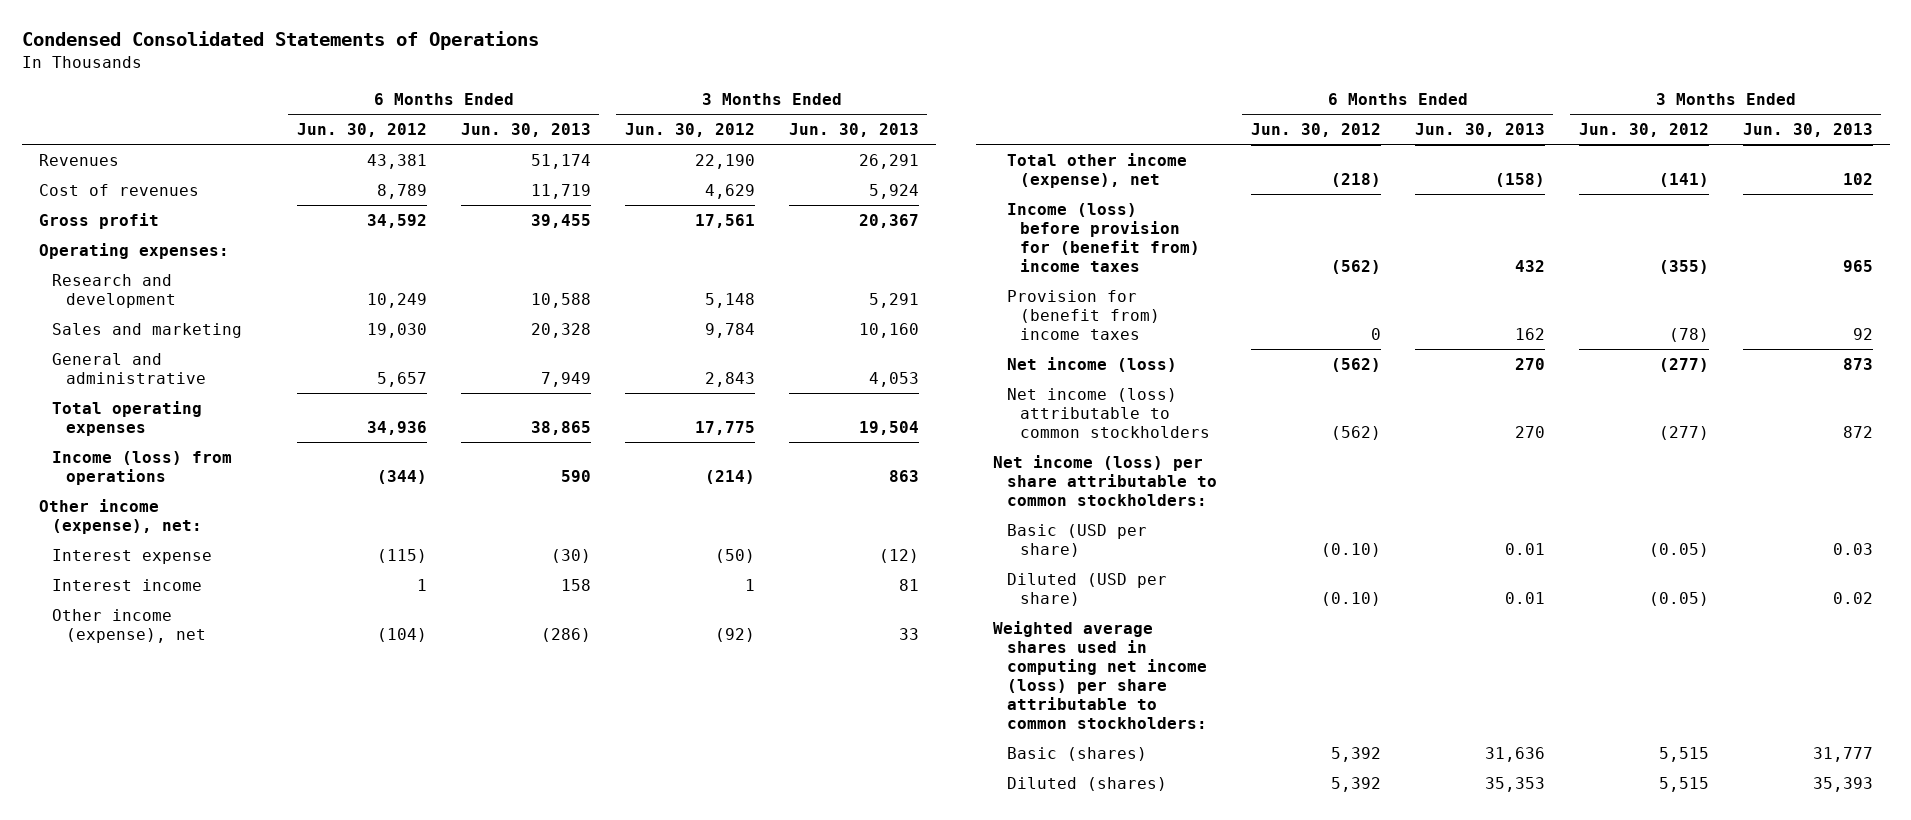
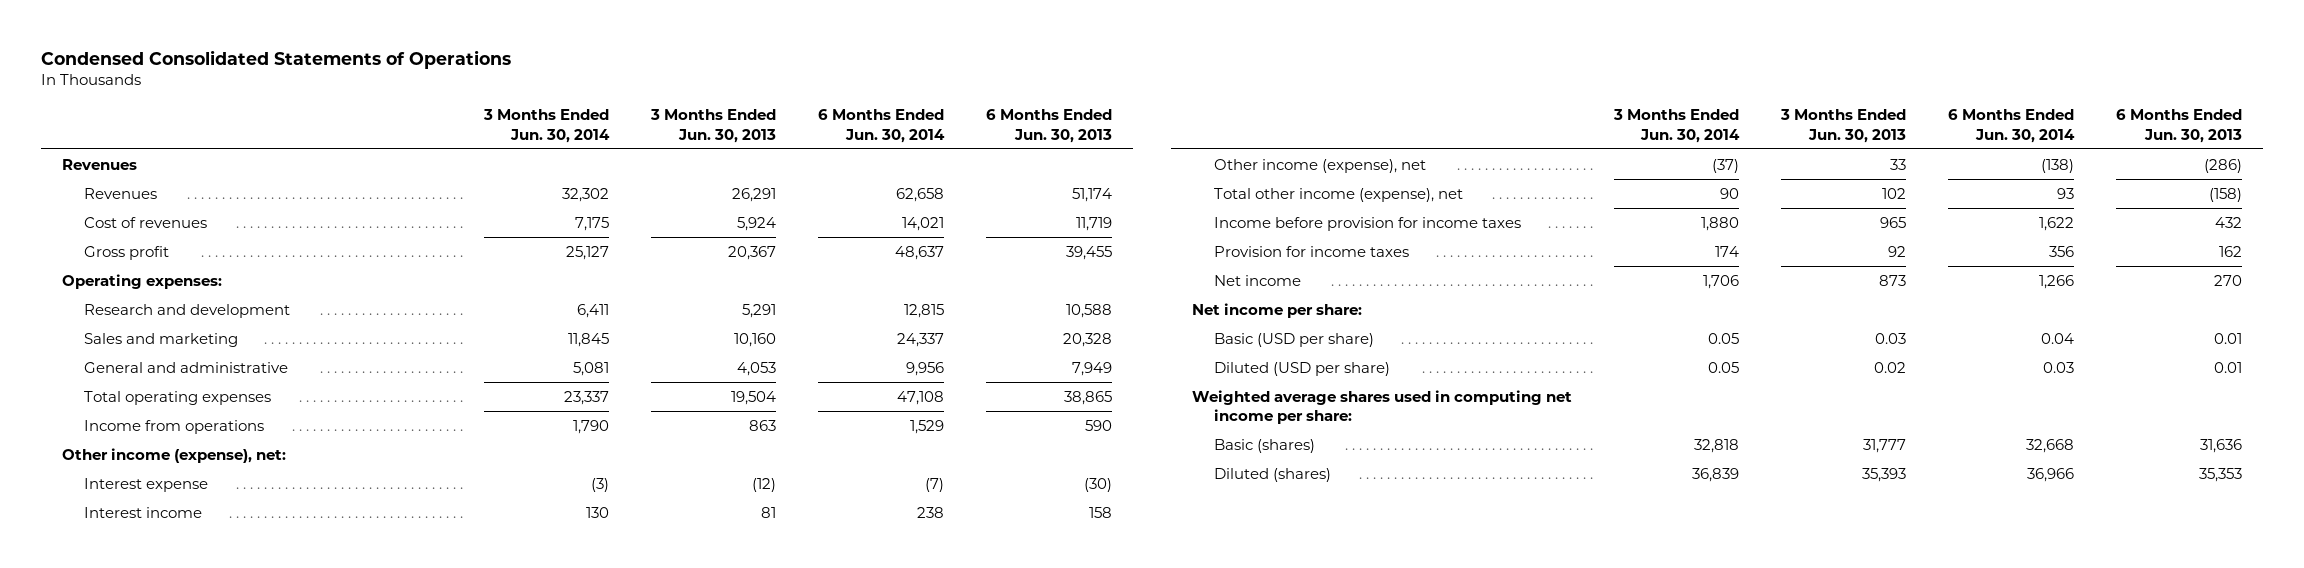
- | 6 Months Ended Jun. 30, 2012 | 6 Months Ended Jun. 30, 2013 | 3 Months Ended Jun. 30, 2012 | 3 Months Ended Jun. 30, 2013
+ | 3 Months Ended Jun. 30, 2014 | 3 Months Ended Jun. 30, 2013 | 6 Months Ended Jun. 30, 2014 | 6 Months Ended Jun. 30, 2013
+ Revenues
- Income (loss) from operations | (344) | 590 | (214) | 863
+ Income from operations | 1,790 | 863 | 1,529 | 590
- Income (loss) before provision for (benefit from) income taxes | (562) | 432 | (355) | 965
- Provision for (benefit from) income taxes | 0 | 162 | (78) | 92
- Net income (loss) | (562) | 270 | (277) | 873
- Net income (loss) attributable to common stockholders | (562) | 270 | (277) | 872
- Net income (loss) per share attributable to common stockholders:
+ Income before provision for income taxes | 1,880 | 965 | 1,622 | 432
+ Provision for income taxes | 174 | 92 | 356 | 162
+ Net income | 1,706 | 873 | 1,266 | 270
+ Net income per share:
- Weighted average shares used in computing net income (loss) per share attributable to common stockholders:
+ Weighted average shares used in computing net income per share:

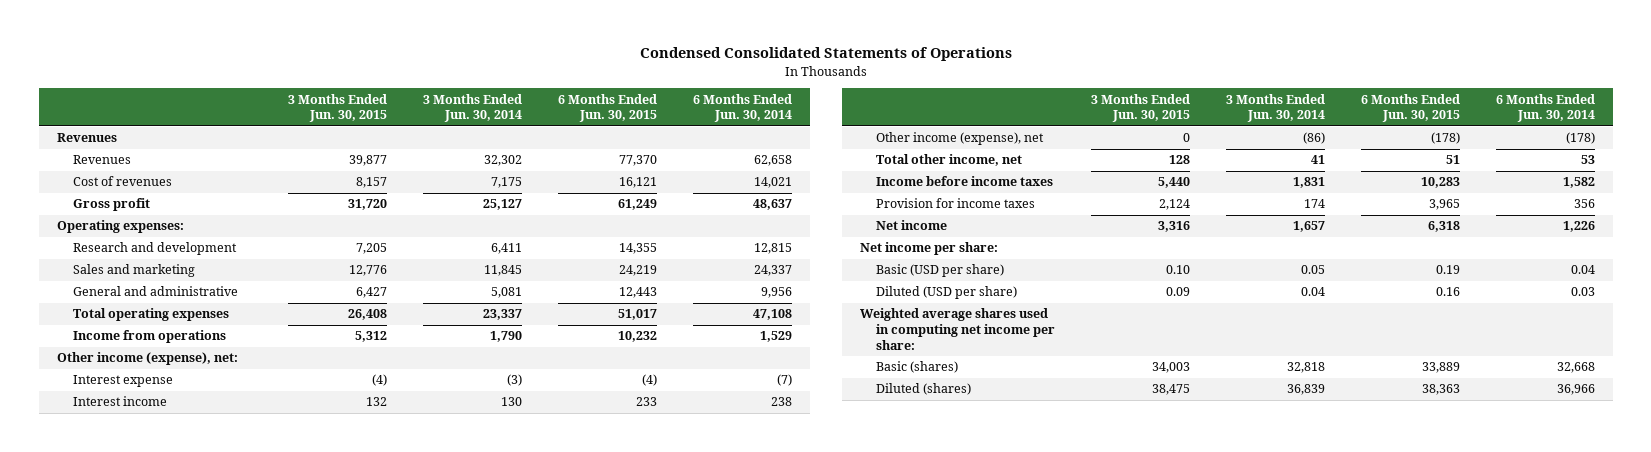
- | 3 Months Ended Jun. 30, 2014 | 3 Months Ended Jun. 30, 2013 | 6 Months Ended Jun. 30, 2014 | 6 Months Ended Jun. 30, 2013
+ | 3 Months Ended Jun. 30, 2015 | 3 Months Ended Jun. 30, 2014 | 6 Months Ended Jun. 30, 2015 | 6 Months Ended Jun. 30, 2014
- Other income (expense), net | (37) | 33 | (138) | (286)
- Total other income (expense), net | 90 | 102 | 93 | (158)
- Income before provision for income taxes | 1,880 | 965 | 1,622 | 432
+ Other income (expense), net | 0 | (86) | (178) | (178)
+ Total other income, net | 128 | 41 | 51 | 53
+ Income before income taxes | 5,440 | 1,831 | 10,283 | 1,582
- Net income | 1,706 | 873 | 1,266 | 270
+ Net income | 3,316 | 1,657 | 6,318 | 1,226
- Diluted (USD per share) | 0.05 | 0.02 | 0.03 | 0.01
+ Diluted (USD per share) | 0.09 | 0.04 | 0.16 | 0.03

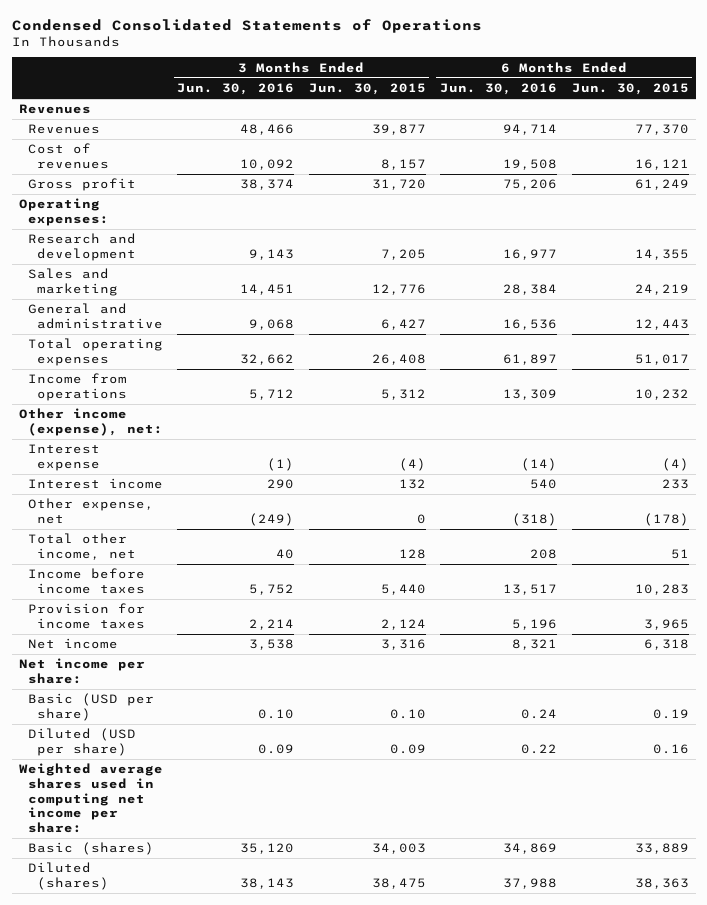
- | 3 Months Ended Jun. 30, 2015 | 3 Months Ended Jun. 30, 2014 | 6 Months Ended Jun. 30, 2015 | 6 Months Ended Jun. 30, 2014
+ | 3 Months Ended Jun. 30, 2016 | 3 Months Ended Jun. 30, 2015 | 6 Months Ended Jun. 30, 2016 | 6 Months Ended Jun. 30, 2015
- Other income (expense), net | 0 | (86) | (178) | (178)
+ Other expense, net | (249) | 0 | (318) | (178)

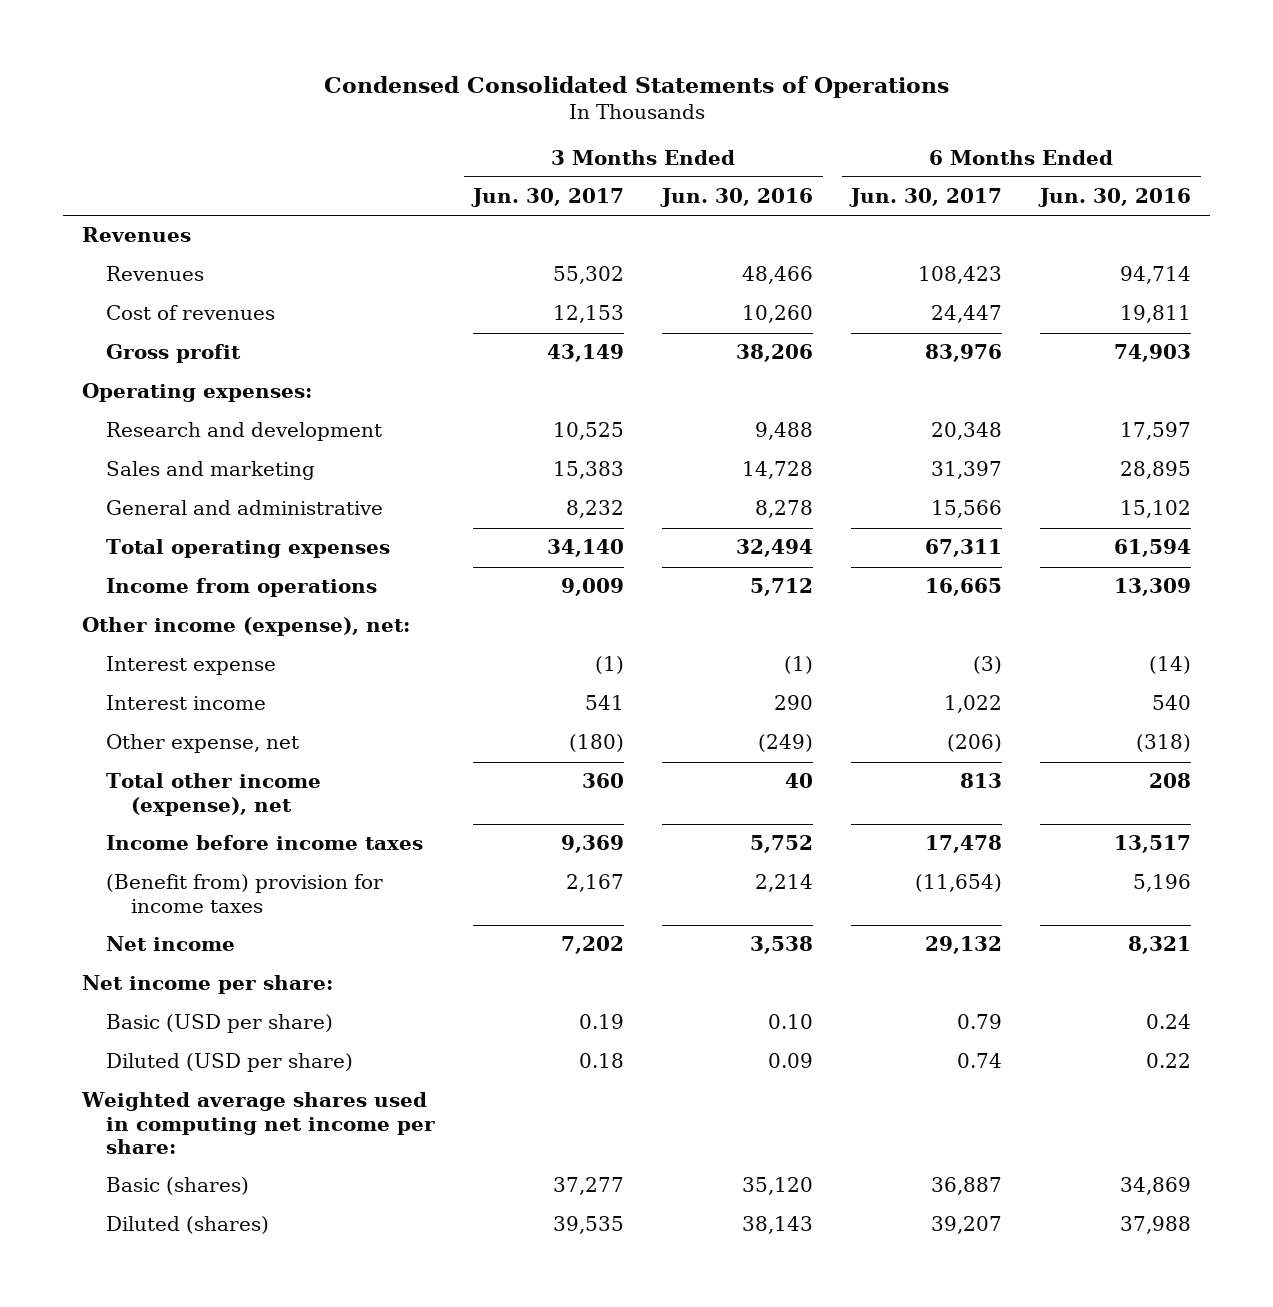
- | 3 Months Ended Jun. 30, 2016 | 3 Months Ended Jun. 30, 2015 | 6 Months Ended Jun. 30, 2016 | 6 Months Ended Jun. 30, 2015
+ | 3 Months Ended Jun. 30, 2017 | 3 Months Ended Jun. 30, 2016 | 6 Months Ended Jun. 30, 2017 | 6 Months Ended Jun. 30, 2016
- Cost of revenues | 10,092 | 8,157 | 19,508 | 16,121
- Gross profit | 38,374 | 31,720 | 75,206 | 61,249
+ Cost of revenues | 12,153 | 10,260 | 24,447 | 19,811
+ Gross profit | 43,149 | 38,206 | 83,976 | 74,903
- Research and development | 9,143 | 7,205 | 16,977 | 14,355
- Sales and marketing | 14,451 | 12,776 | 28,384 | 24,219
- General and administrative | 9,068 | 6,427 | 16,536 | 12,443
- Total operating expenses | 32,662 | 26,408 | 61,897 | 51,017
+ Research and development | 10,525 | 9,488 | 20,348 | 17,597
+ Sales and marketing | 15,383 | 14,728 | 31,397 | 28,895
+ General and administrative | 8,232 | 8,278 | 15,566 | 15,102
+ Total operating expenses | 34,140 | 32,494 | 67,311 | 61,594
- Total other income, net | 40 | 128 | 208 | 51
+ Total other income (expense), net | 360 | 40 | 813 | 208
- Provision for income taxes | 2,214 | 2,124 | 5,196 | 3,965
+ (Benefit from) provision for income taxes | 2,167 | 2,214 | (11,654) | 5,196

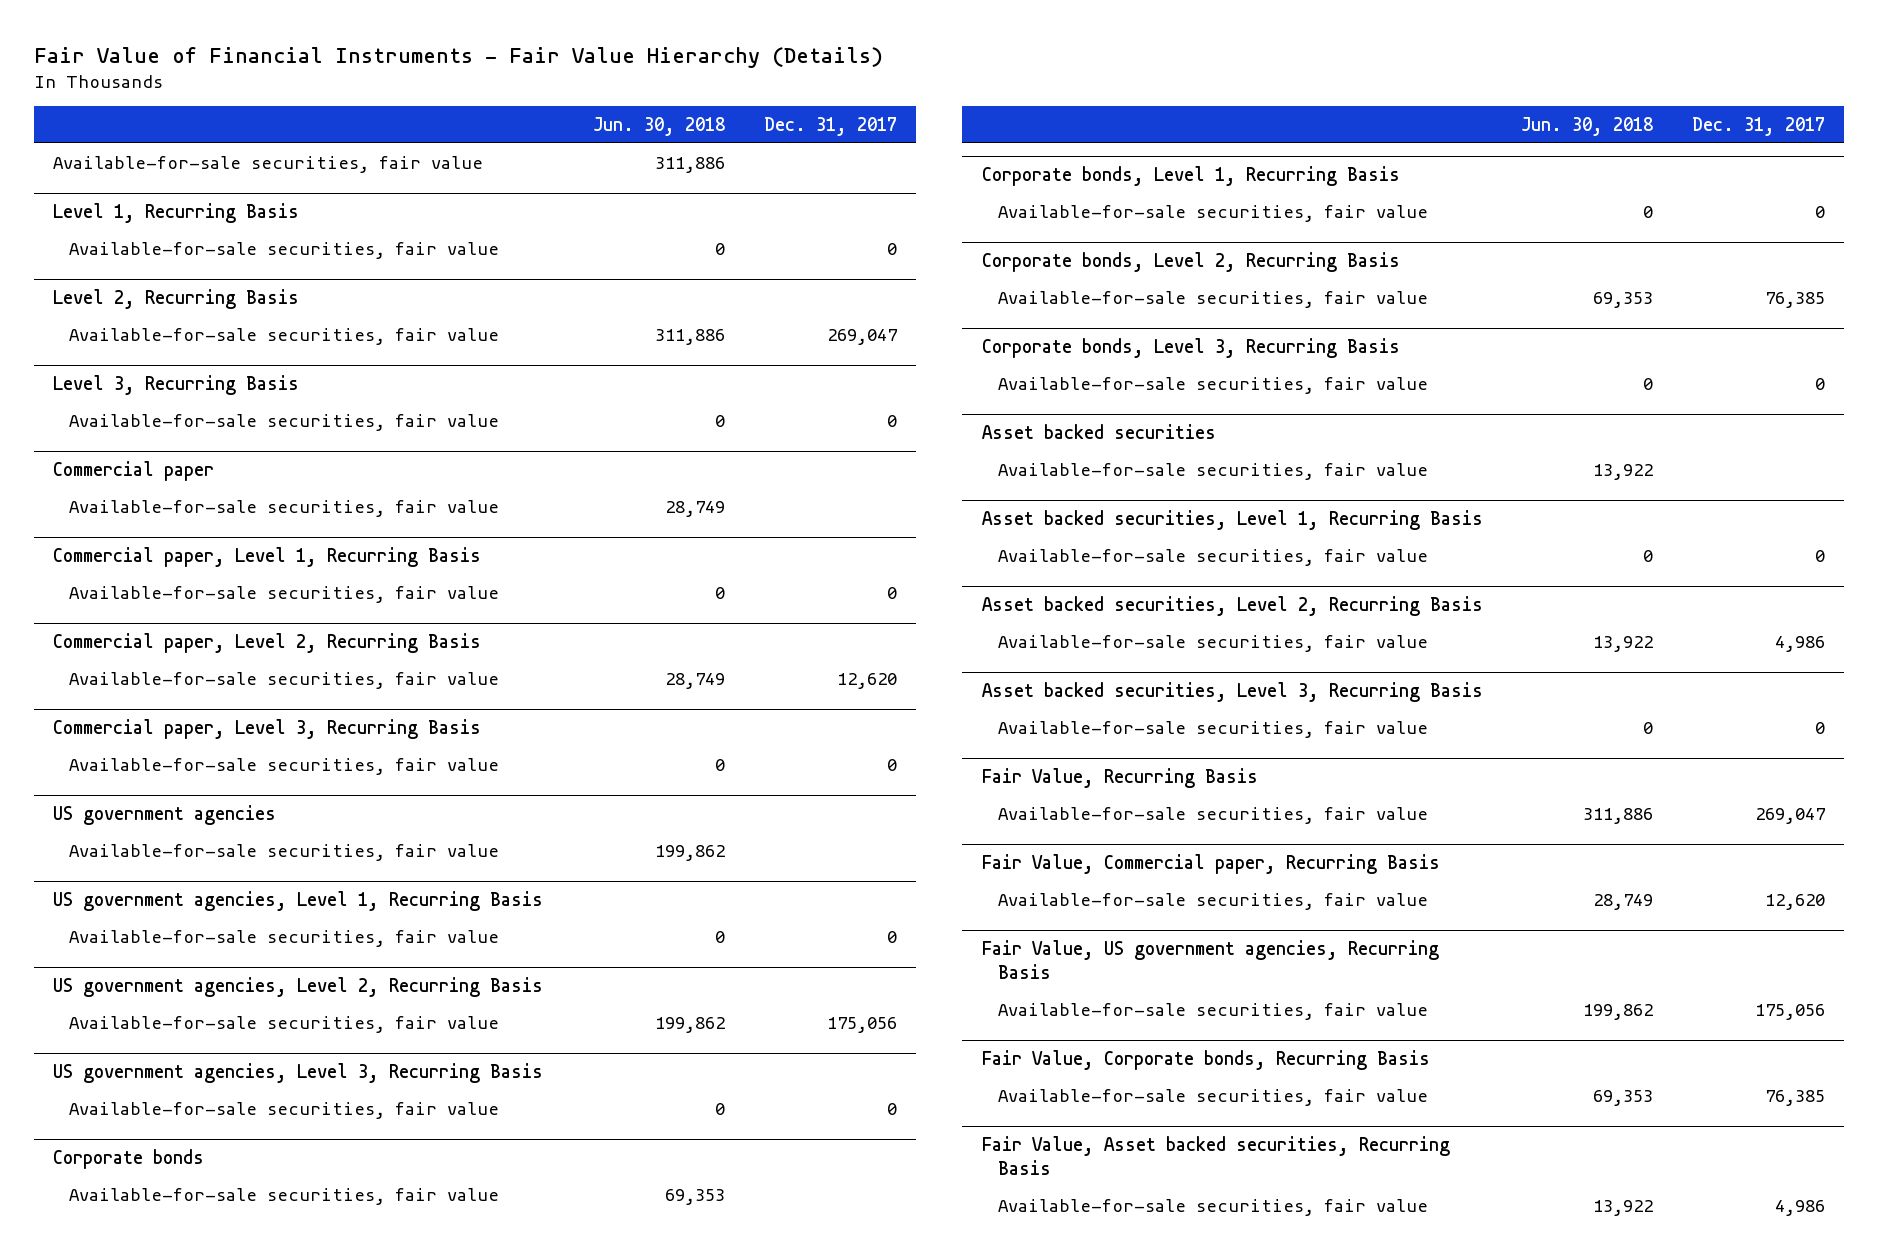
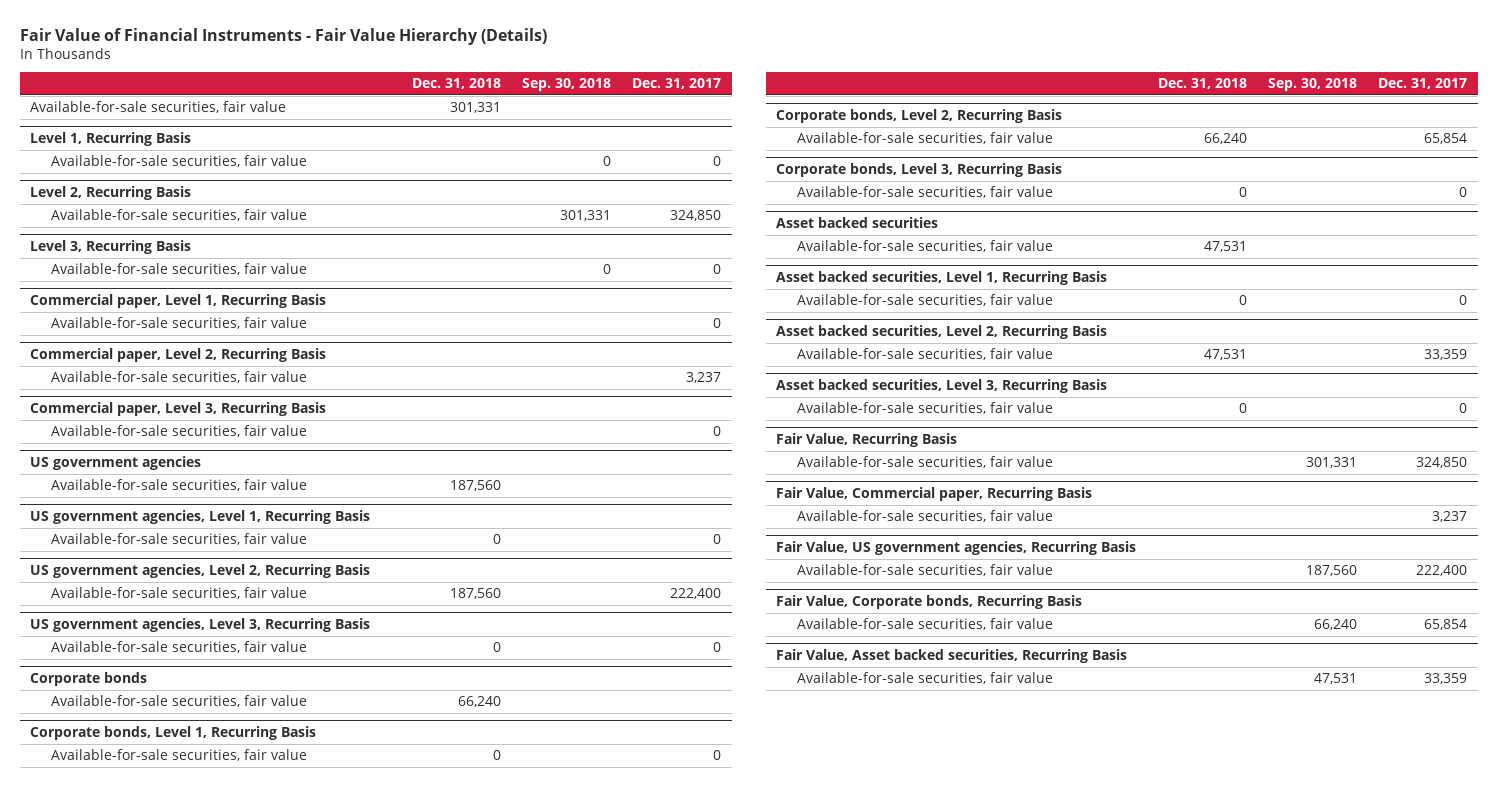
- | Jun. 30, 2018 | Dec. 31, 2017
+ | Dec. 31, 2018 | Sep. 30, 2018 | Dec. 31, 2017
@ Level 2, Recurring Basis
- Available-for-sale securities, fair value | 311,886 | 269,047
+ Available-for-sale securities, fair value | | 301,331 | 324,850
- Commercial paper
- Available-for-sale securities, fair value | 28,749 |
@ Commercial paper, Level 2, Recurring Basis
- Available-for-sale securities, fair value | 28,749 | 12,620
+ Available-for-sale securities, fair value | | | 3,237
@ US government agencies, Level 2, Recurring Basis
- Available-for-sale securities, fair value | 199,862 | 175,056
+ Available-for-sale securities, fair value | 187,560 | | 222,400
@ Corporate bonds, Level 2, Recurring Basis
- Available-for-sale securities, fair value | 69,353 | 76,385
+ Available-for-sale securities, fair value | 66,240 | | 65,854
@ Asset backed securities, Level 2, Recurring Basis
- Available-for-sale securities, fair value | 13,922 | 4,986
+ Available-for-sale securities, fair value | 47,531 | | 33,359
@ Fair Value, Recurring Basis
- Available-for-sale securities, fair value | 311,886 | 269,047
+ Available-for-sale securities, fair value | | 301,331 | 324,850
@ Fair Value, Commercial paper, Recurring Basis
- Available-for-sale securities, fair value | 28,749 | 12,620
+ Available-for-sale securities, fair value | | | 3,237
@ Fair Value, US government agencies, Recurring Basis
- Available-for-sale securities, fair value | 199,862 | 175,056
+ Available-for-sale securities, fair value | | 187,560 | 222,400
@ Fair Value, Corporate bonds, Recurring Basis
- Available-for-sale securities, fair value | 69,353 | 76,385
+ Available-for-sale securities, fair value | | 66,240 | 65,854
@ Fair Value, Asset backed securities, Recurring Basis
- Available-for-sale securities, fair value | 13,922 | 4,986
+ Available-for-sale securities, fair value | | 47,531 | 33,359

